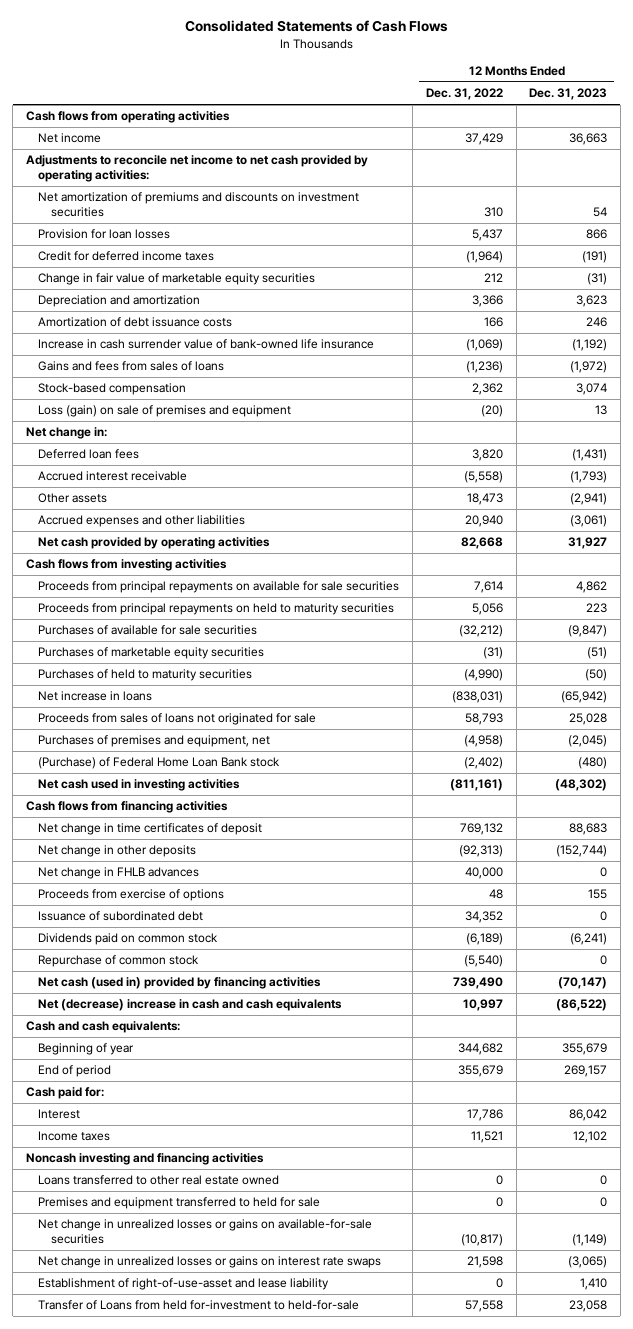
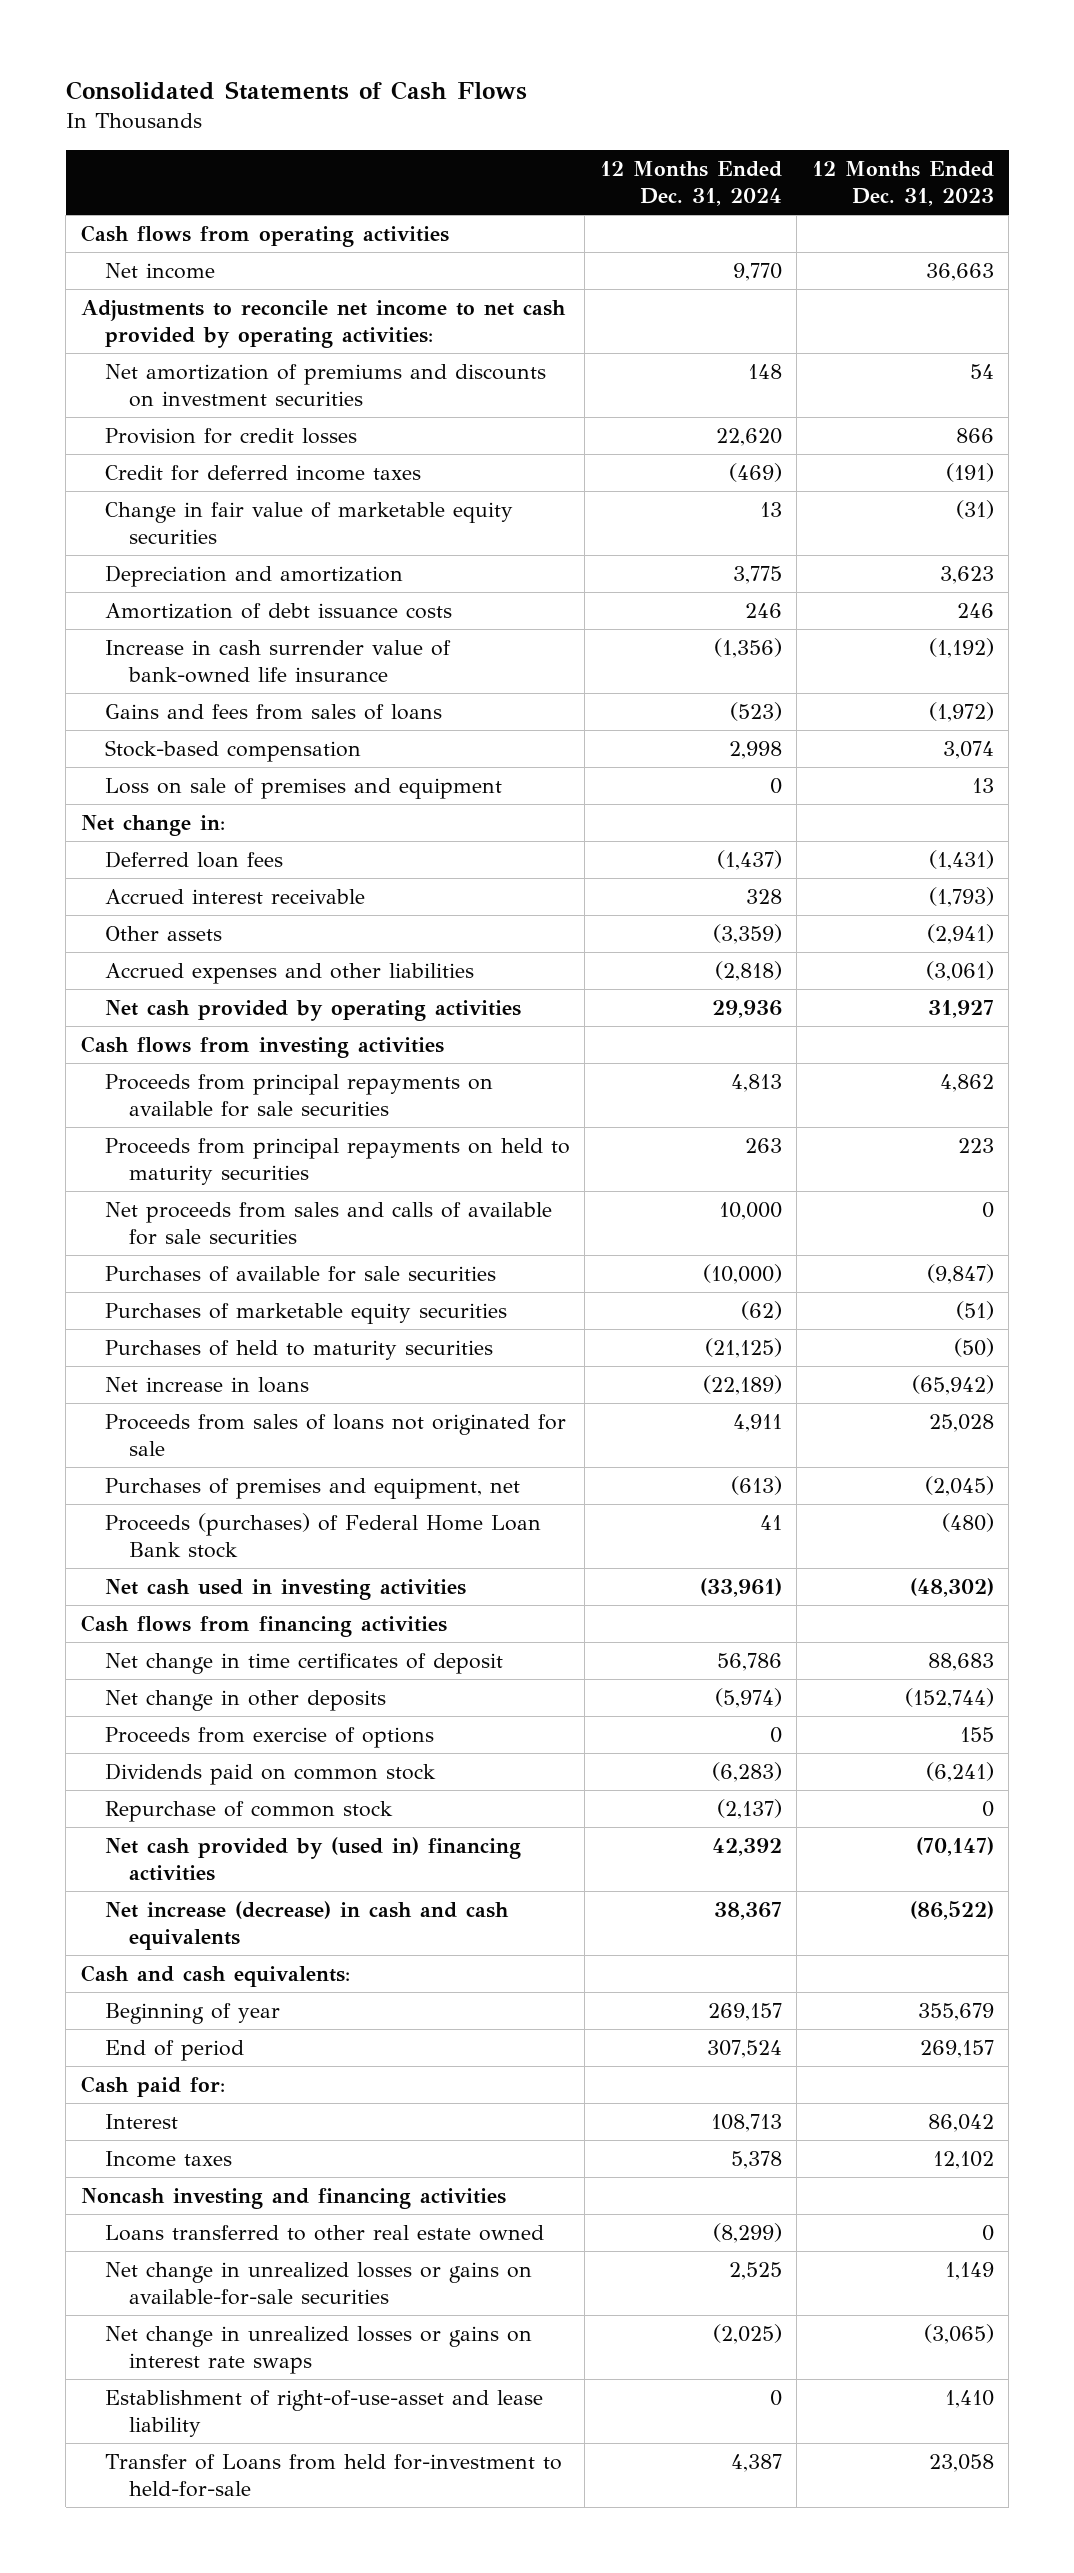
- | 12 Months Ended Dec. 31, 2022 | 12 Months Ended Dec. 31, 2023
+ | 12 Months Ended Dec. 31, 2024 | 12 Months Ended Dec. 31, 2023
- Provision for loan losses | 5,437 | 866
+ Provision for credit losses | 22,620 | 866
- Loss (gain) on sale of premises and equipment | (20) | 13
+ Loss on sale of premises and equipment | 0 | 13
+ Net proceeds from sales and calls of available for sale securities | 10,000 | 0
- (Purchase) of Federal Home Loan Bank stock | (2,402) | (480)
+ Proceeds (purchases) of Federal Home Loan Bank stock | 41 | (480)
- Net change in FHLB advances | 40,000 | 0
- Issuance of subordinated debt | 34,352 | 0
- Net cash (used in) provided by financing activities | 739,490 | (70,147)
- Net (decrease) increase in cash and cash equivalents | 10,997 | (86,522)
+ Net cash provided by (used in) financing activities | 42,392 | (70,147)
+ Net increase (decrease) in cash and cash equivalents | 38,367 | (86,522)
- Premises and equipment transferred to held for sale | 0 | 0
- Net change in unrealized losses or gains on available-for-sale securities | (10,817) | (1,149)
+ Net change in unrealized losses or gains on available-for-sale securities | 2,525 | 1,149

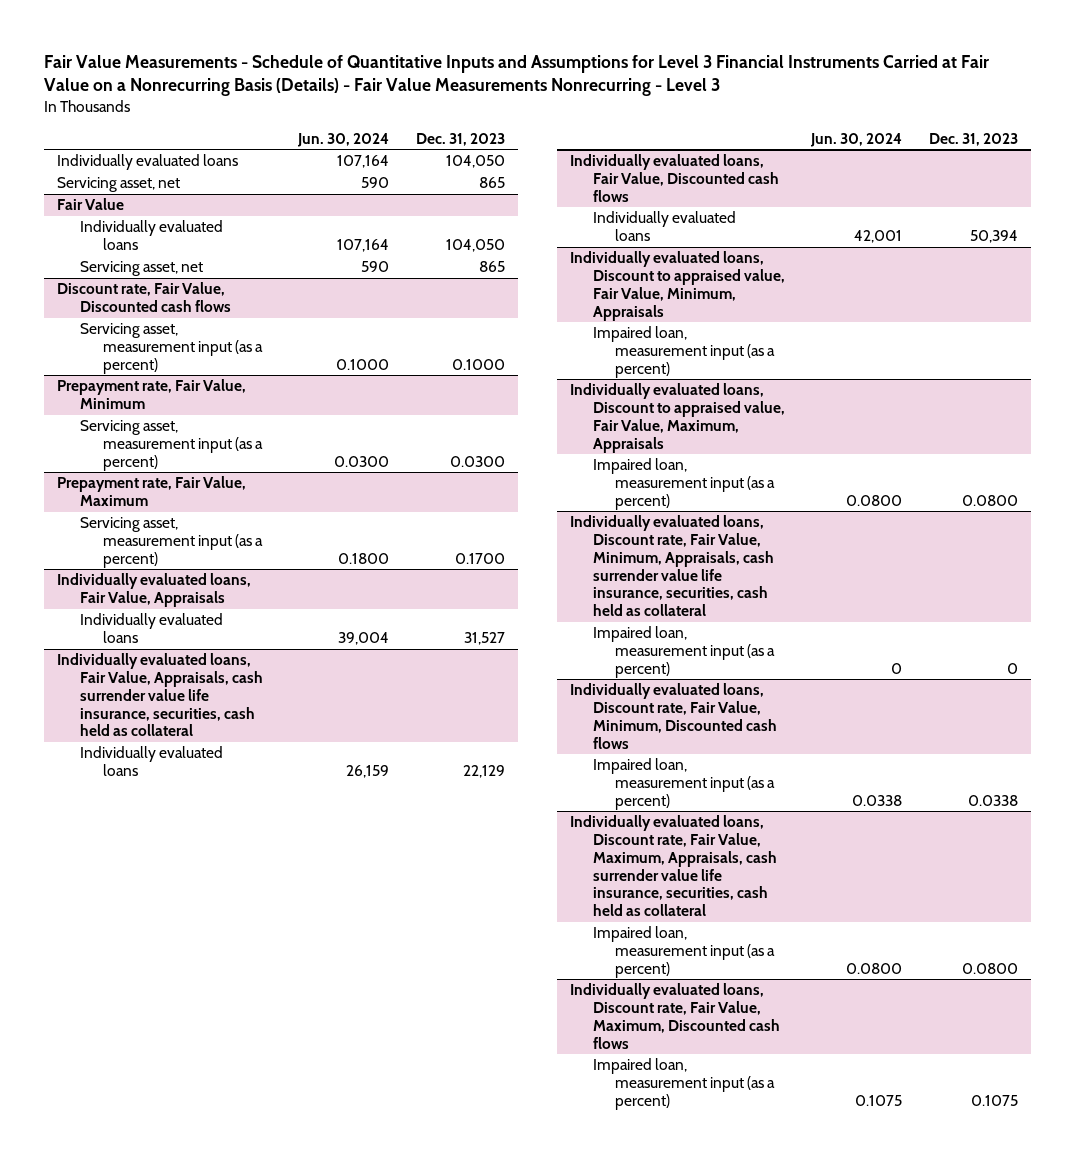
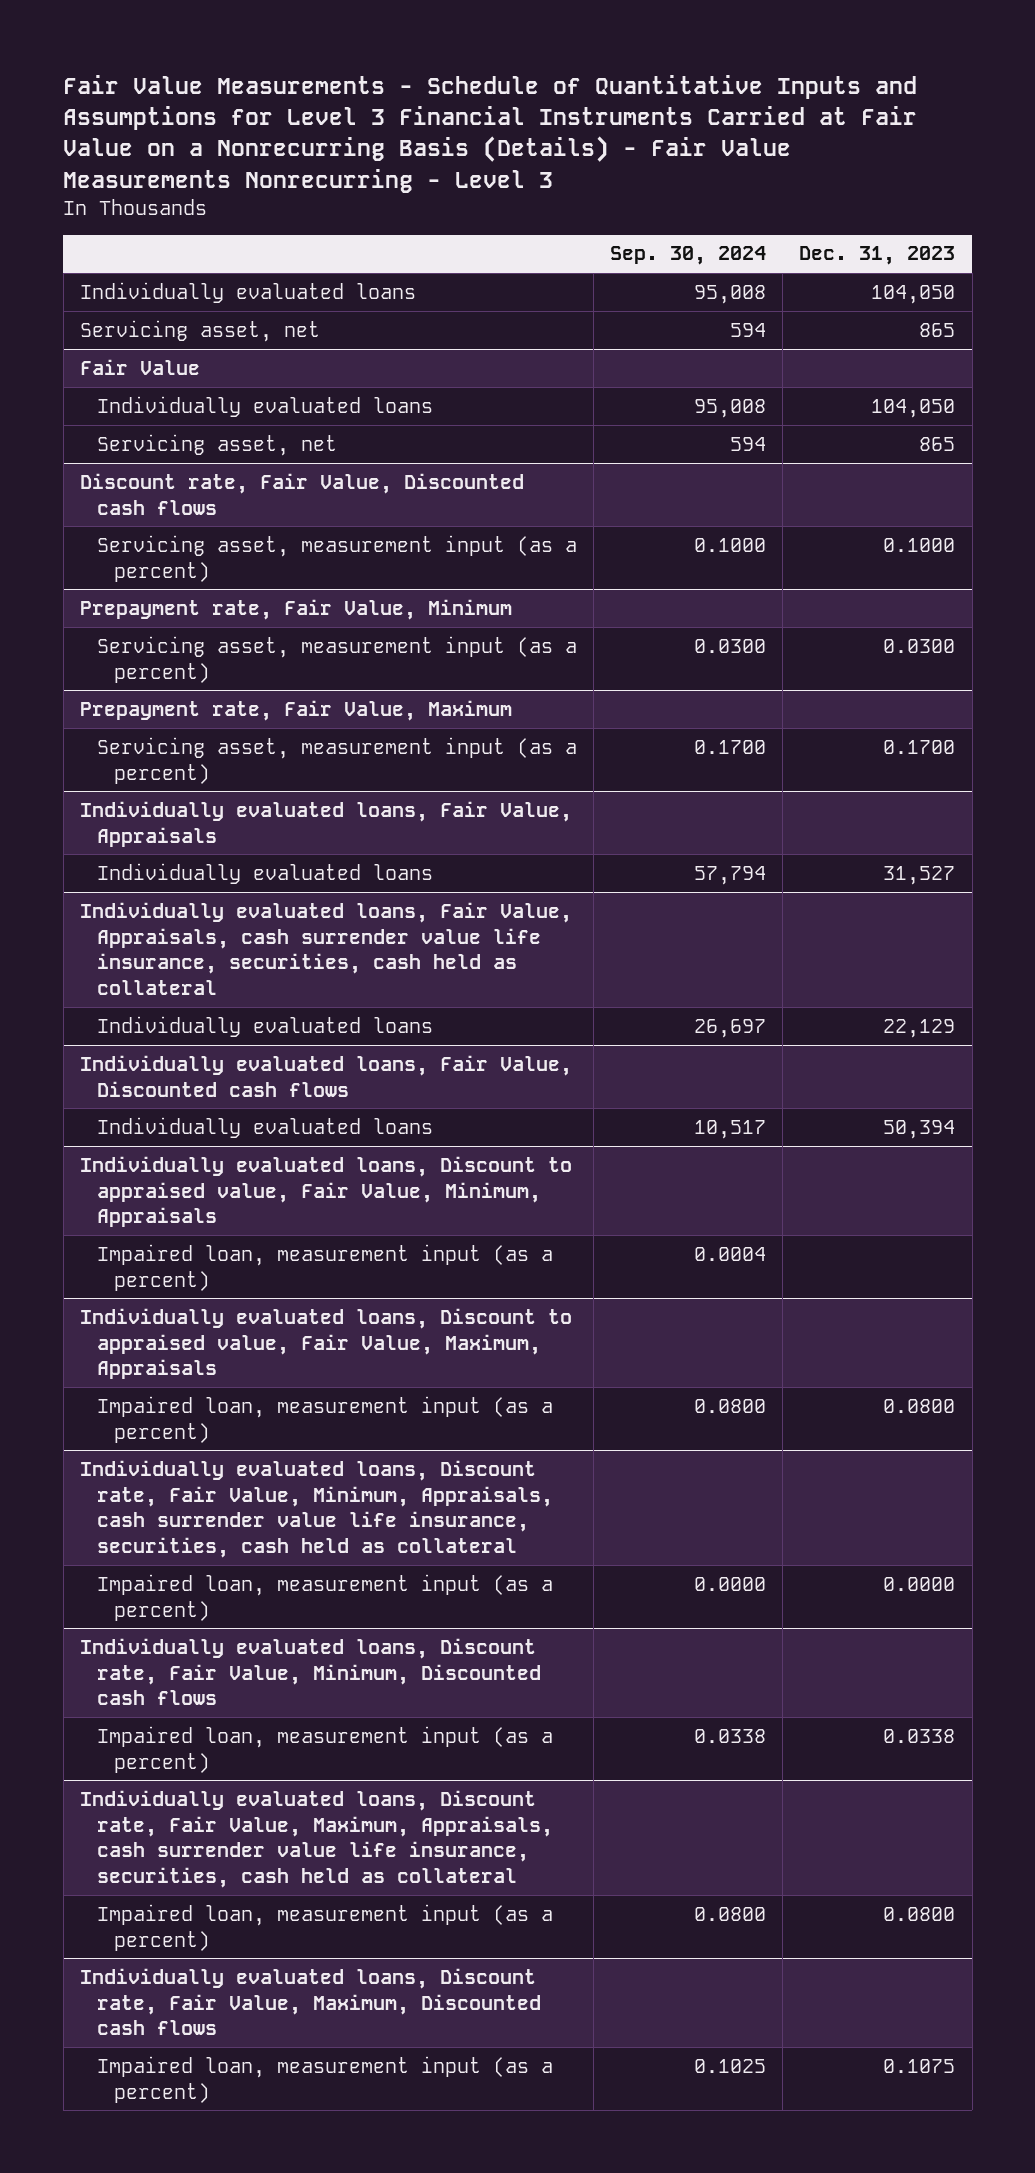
- | Jun. 30, 2024 | Dec. 31, 2023
+ | Sep. 30, 2024 | Dec. 31, 2023
@ Individually evaluated loans, Discount rate, Fair Value, Minimum, Appraisals, cash surrender value life insurance, securities, cash held as collateral
- Impaired loan, measurement input (as a percent) | 0 | 0
+ Impaired loan, measurement input (as a percent) | 0.0000 | 0.0000

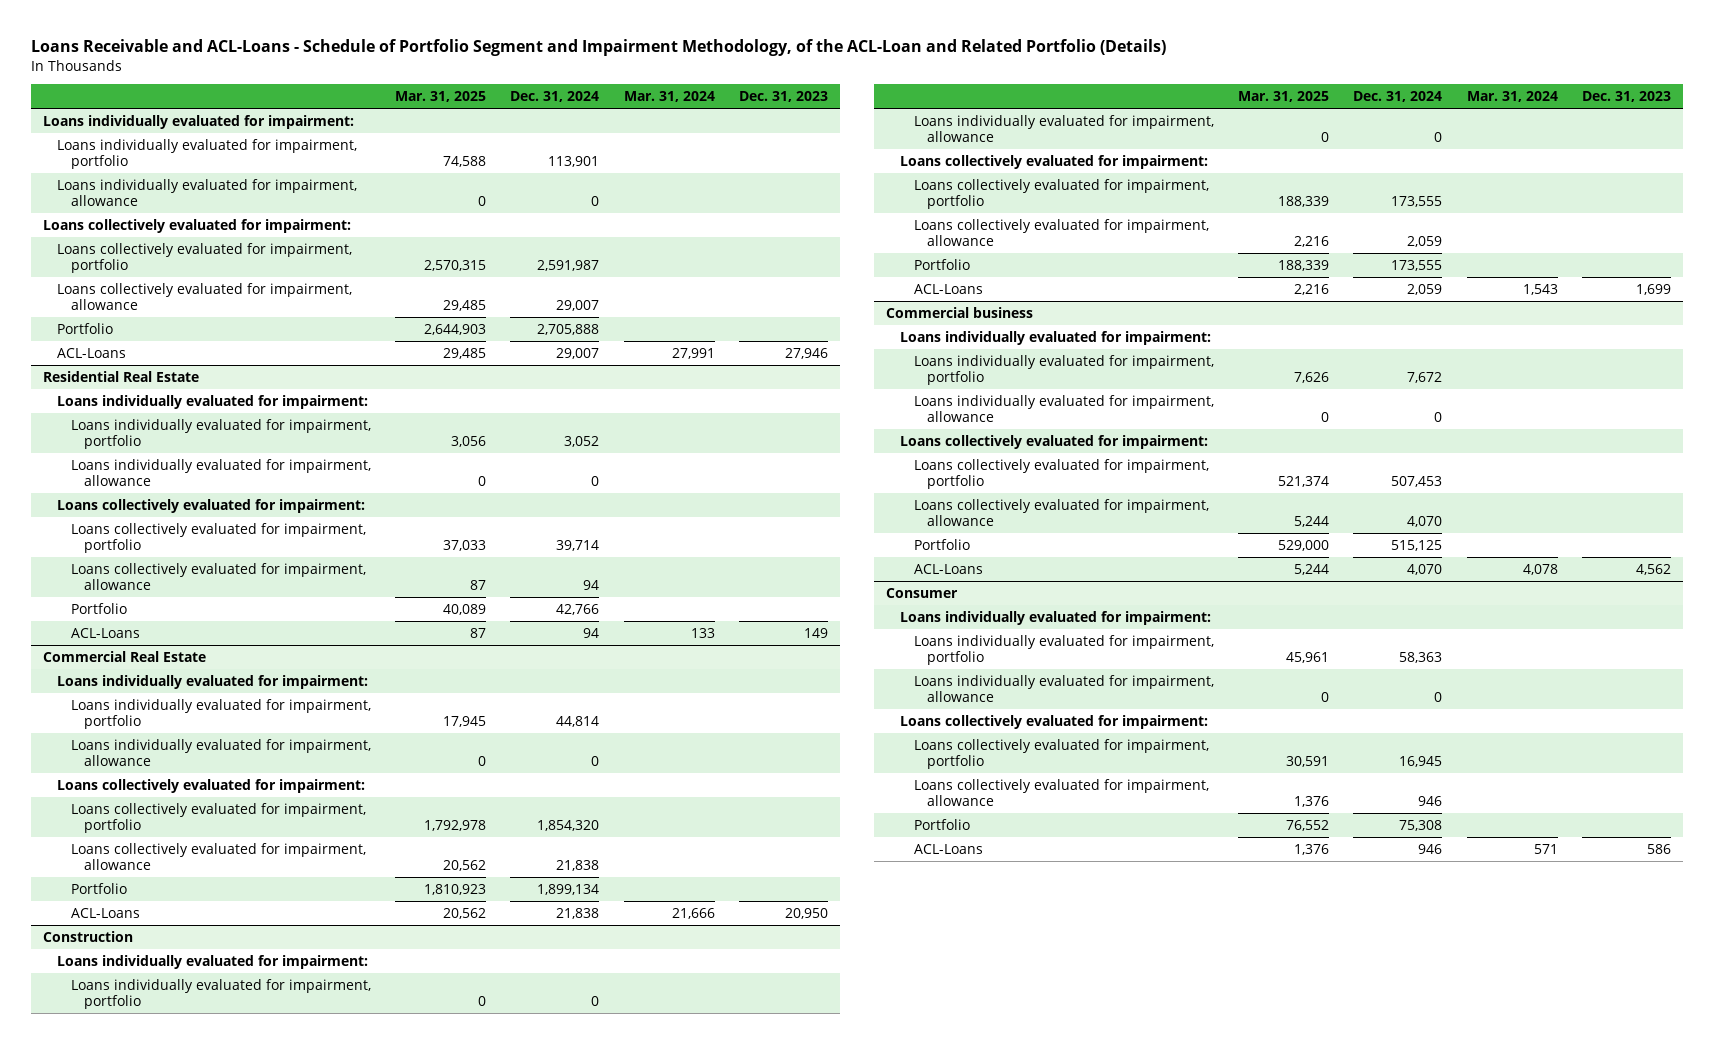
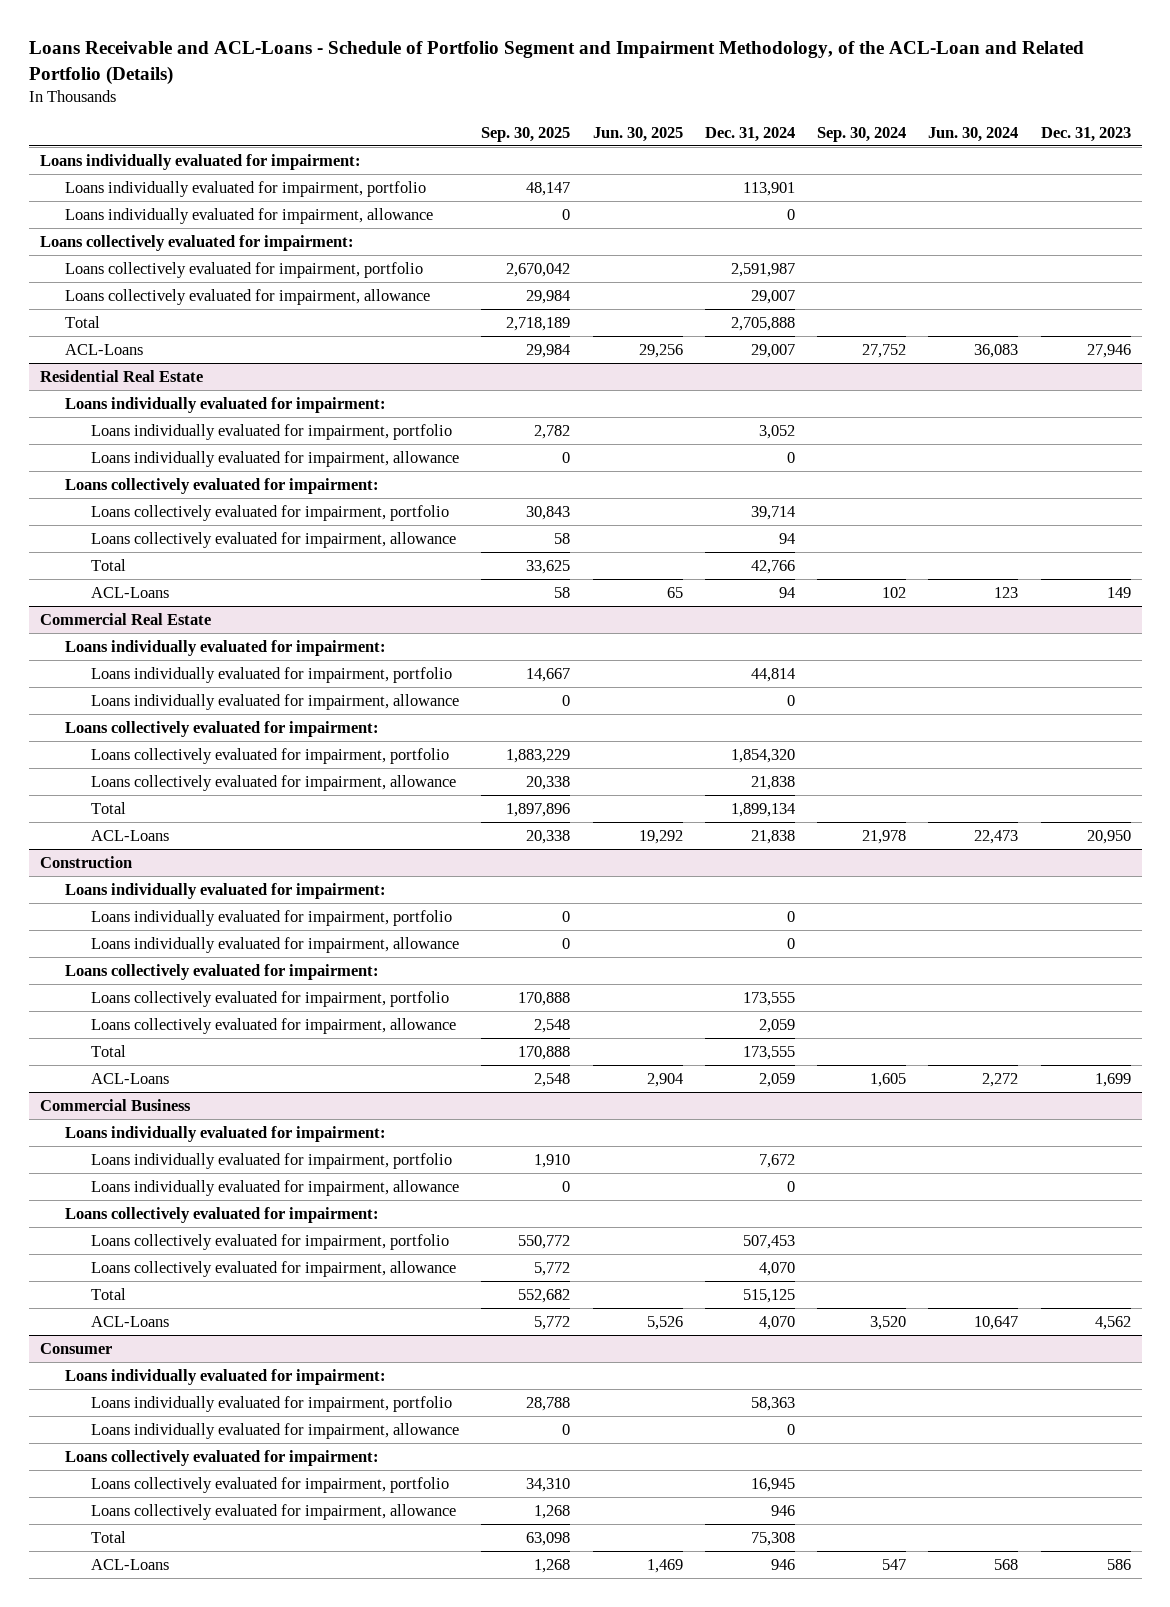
- | Mar. 31, 2025 | Dec. 31, 2024 | Mar. 31, 2024 | Dec. 31, 2023
+ | Sep. 30, 2025 | Jun. 30, 2025 | Dec. 31, 2024 | Sep. 30, 2024 | Jun. 30, 2024 | Dec. 31, 2023
- Portfolio | 2,644,903 | 2,705,888 | |
+ Total | 2,718,189 | | 2,705,888 | | |
@ Residential Real Estate
- Portfolio | 40,089 | 42,766 | |
+ Total | 33,625 | | 42,766 | | |
@ Commercial Real Estate
- Portfolio | 1,810,923 | 1,899,134 | |
+ Total | 1,897,896 | | 1,899,134 | | |
@ Construction
- Portfolio | 188,339 | 173,555 | |
+ Total | 170,888 | | 173,555 | | |
- Commercial business
+ Commercial Business
- Portfolio | 529,000 | 515,125 | |
+ Total | 552,682 | | 515,125 | | |
@ Consumer
- Portfolio | 76,552 | 75,308 | |
+ Total | 63,098 | | 75,308 | | |

